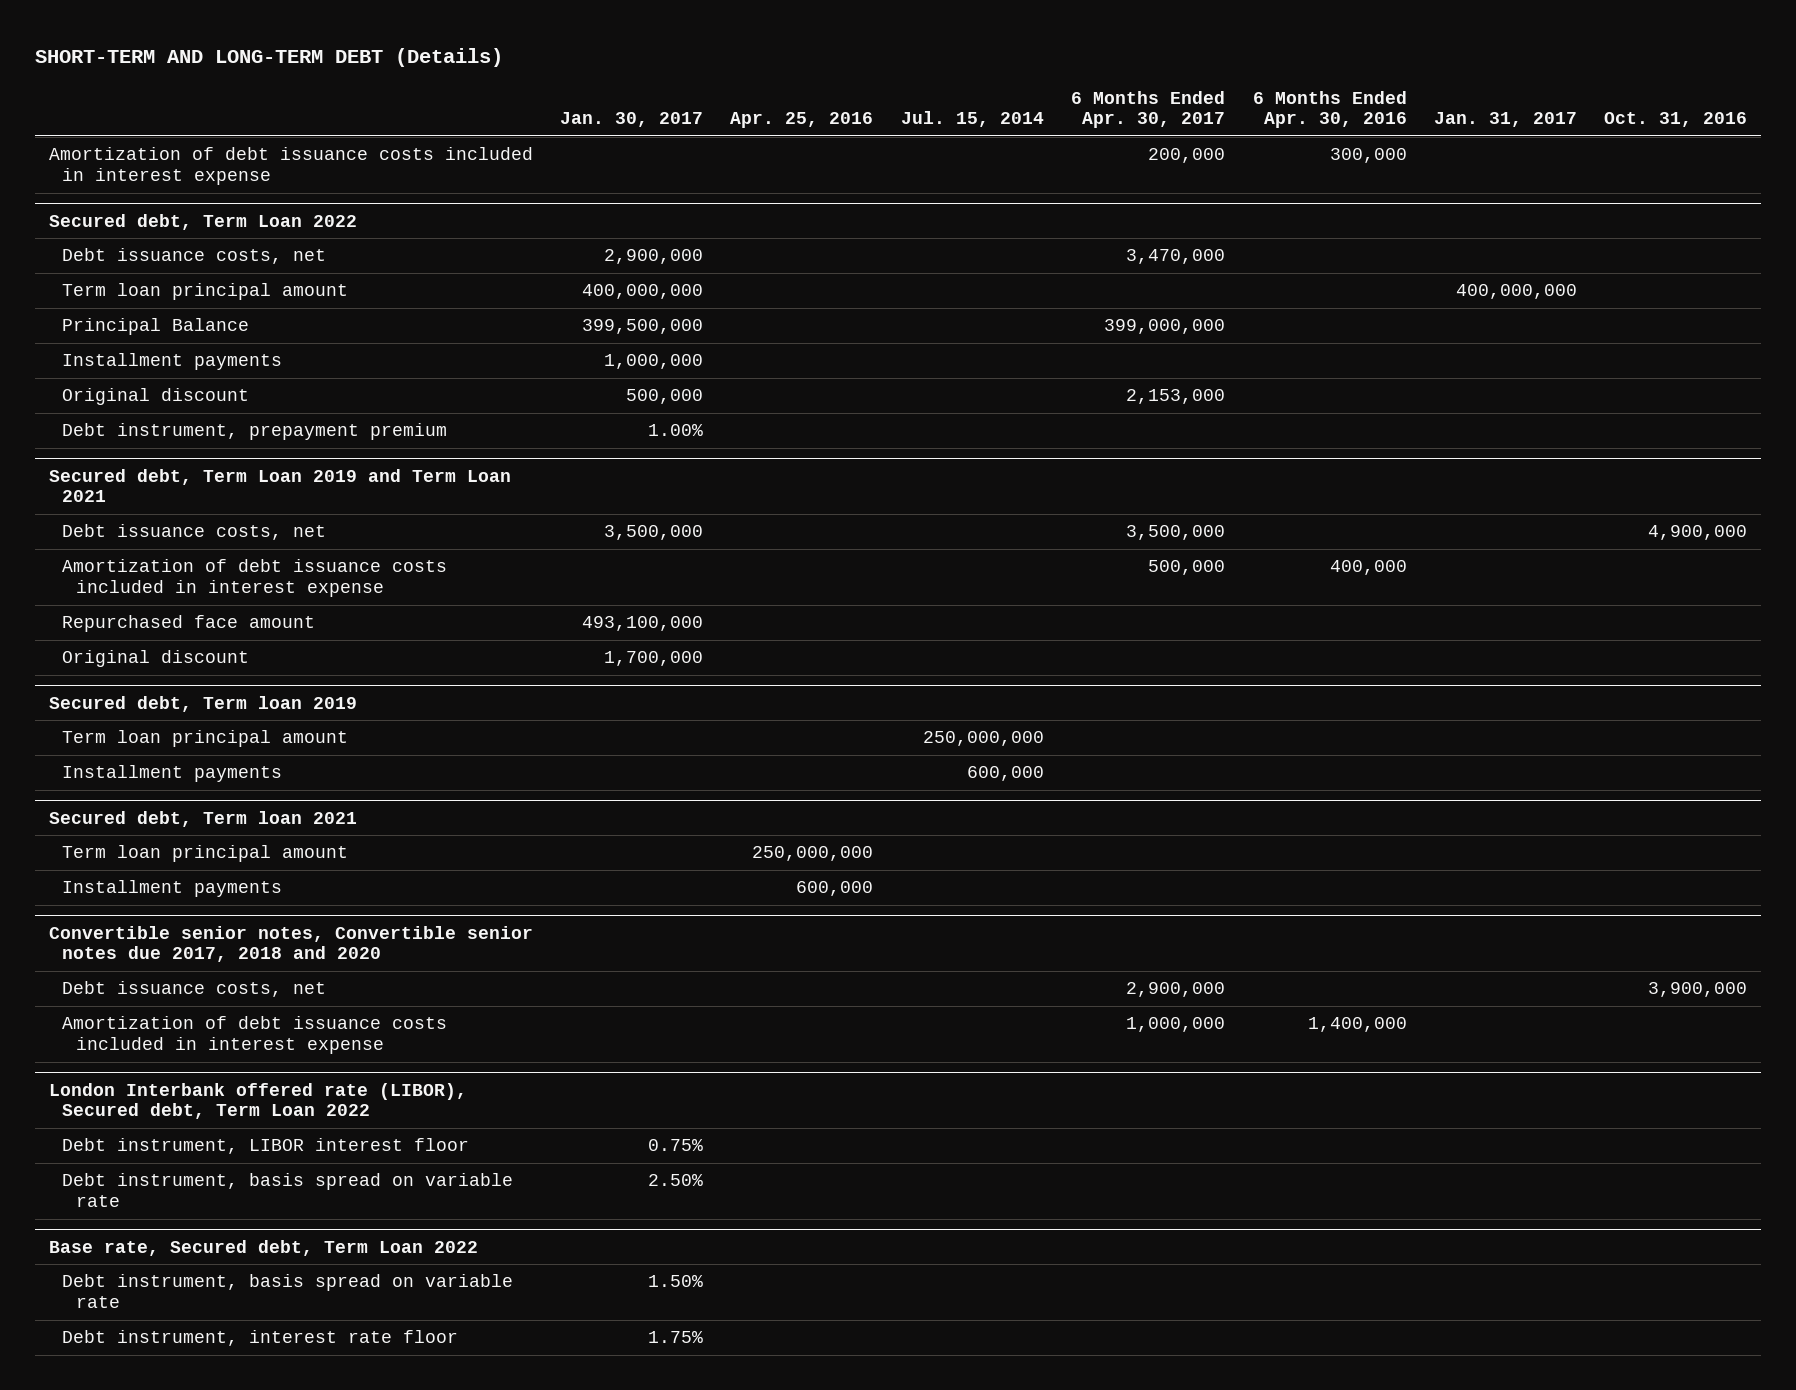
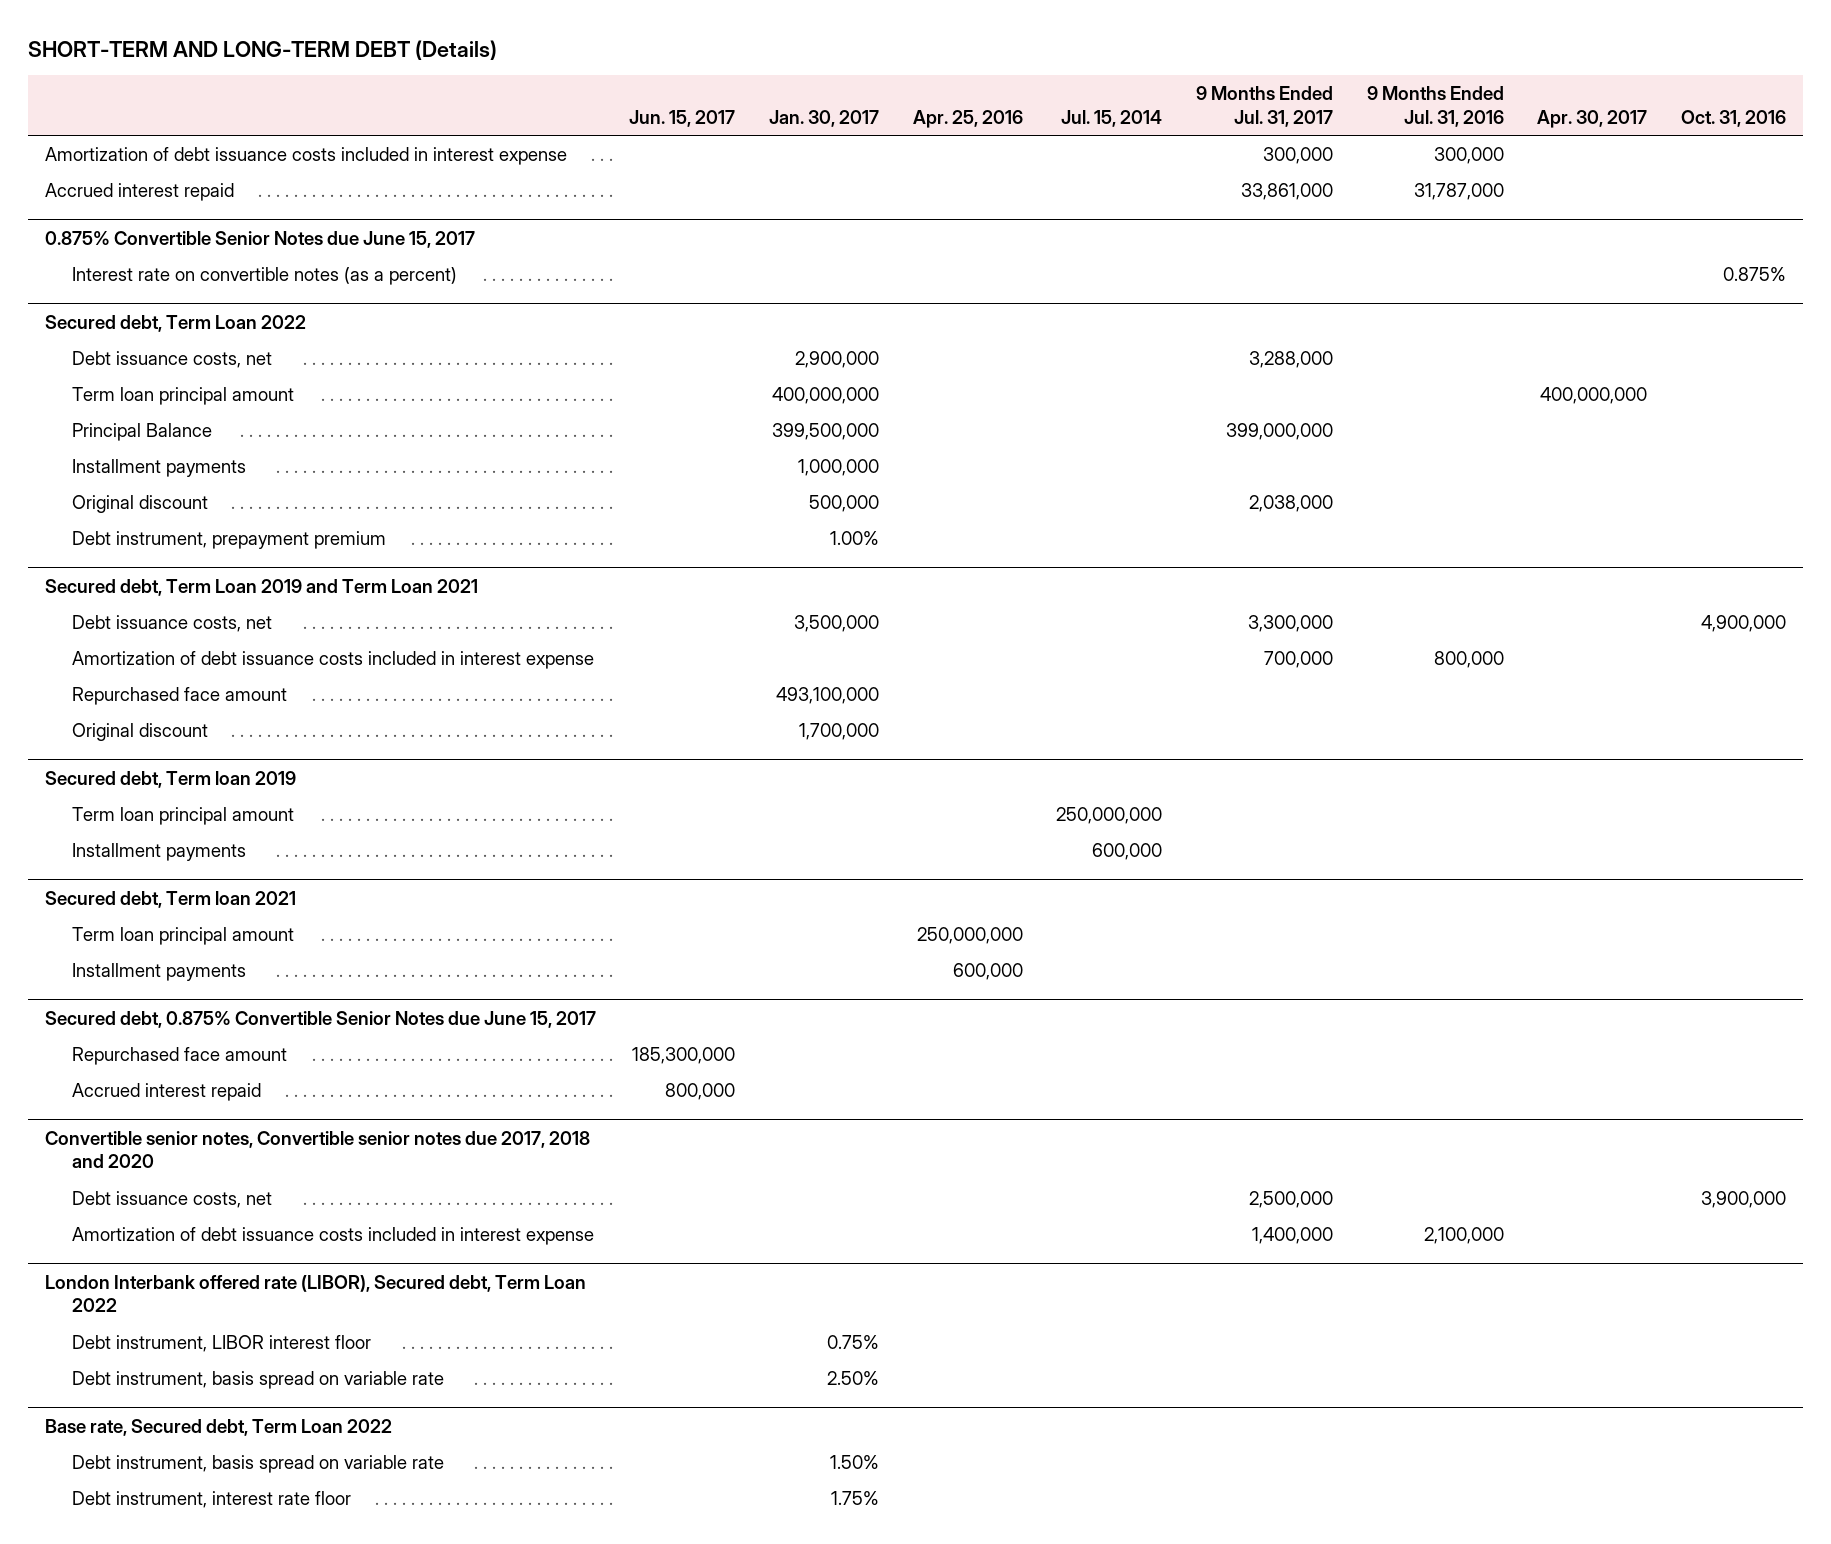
- | Jan. 30, 2017 | Apr. 25, 2016 | Jul. 15, 2014 | 6 Months Ended Apr. 30, 2017 | 6 Months Ended Apr. 30, 2016 | Jan. 31, 2017 | Oct. 31, 2016
+ | Jun. 15, 2017 | Jan. 30, 2017 | Apr. 25, 2016 | Jul. 15, 2014 | 9 Months Ended Jul. 31, 2017 | 9 Months Ended Jul. 31, 2016 | Apr. 30, 2017 | Oct. 31, 2016
+ Accrued interest repaid | | | | | 33,861,000 | 31,787,000 | |
+ 0.875% Convertible Senior Notes due June 15, 2017
+ Interest rate on convertible notes (as a percent) | | | | | | | | 0.875%
+ Secured debt, 0.875% Convertible Senior Notes due June 15, 2017
+ Repurchased face amount | 185,300,000 | | | | | | |
+ Accrued interest repaid | 800,000 | | | | | | |

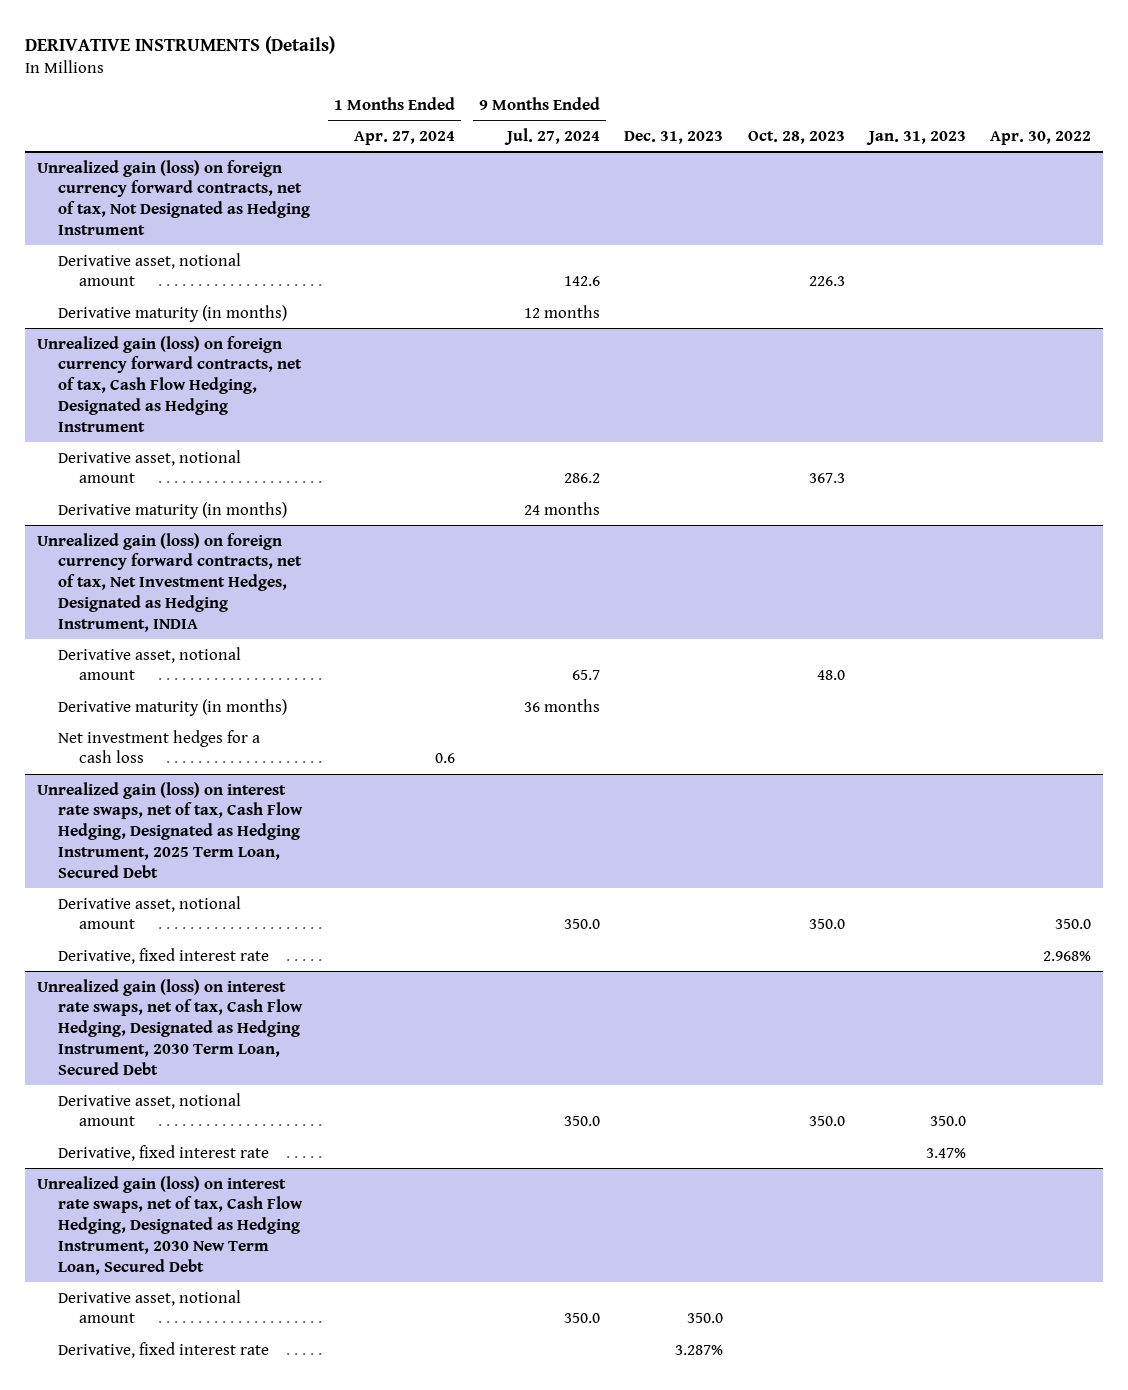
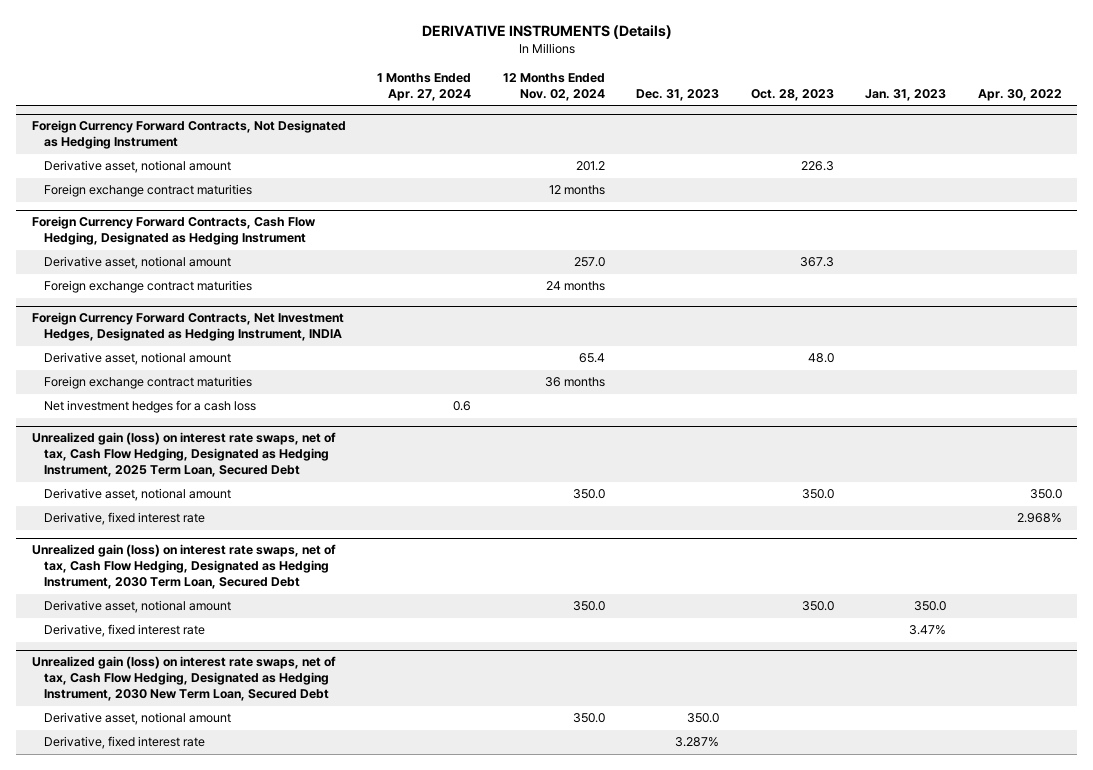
- | 1 Months Ended Apr. 27, 2024 | 9 Months Ended Jul. 27, 2024 | Dec. 31, 2023 | Oct. 28, 2023 | Jan. 31, 2023 | Apr. 30, 2022
+ | 1 Months Ended Apr. 27, 2024 | 12 Months Ended Nov. 02, 2024 | Dec. 31, 2023 | Oct. 28, 2023 | Jan. 31, 2023 | Apr. 30, 2022
- Unrealized gain (loss) on foreign currency forward contracts, net of tax, Not Designated as Hedging Instrument
+ Foreign Currency Forward Contracts, Not Designated as Hedging Instrument
- Derivative maturity (in months) | | 12 months | | | |
- Unrealized gain (loss) on foreign currency forward contracts, net of tax, Cash Flow Hedging, Designated as Hedging Instrument
+ Foreign exchange contract maturities | | 12 months | | | |
+ Foreign Currency Forward Contracts, Cash Flow Hedging, Designated as Hedging Instrument
- Derivative maturity (in months) | | 24 months | | | |
- Unrealized gain (loss) on foreign currency forward contracts, net of tax, Net Investment Hedges, Designated as Hedging Instrument, INDIA
+ Foreign exchange contract maturities | | 24 months | | | |
+ Foreign Currency Forward Contracts, Net Investment Hedges, Designated as Hedging Instrument, INDIA
- Derivative maturity (in months) | | 36 months | | | |
+ Foreign exchange contract maturities | | 36 months | | | |

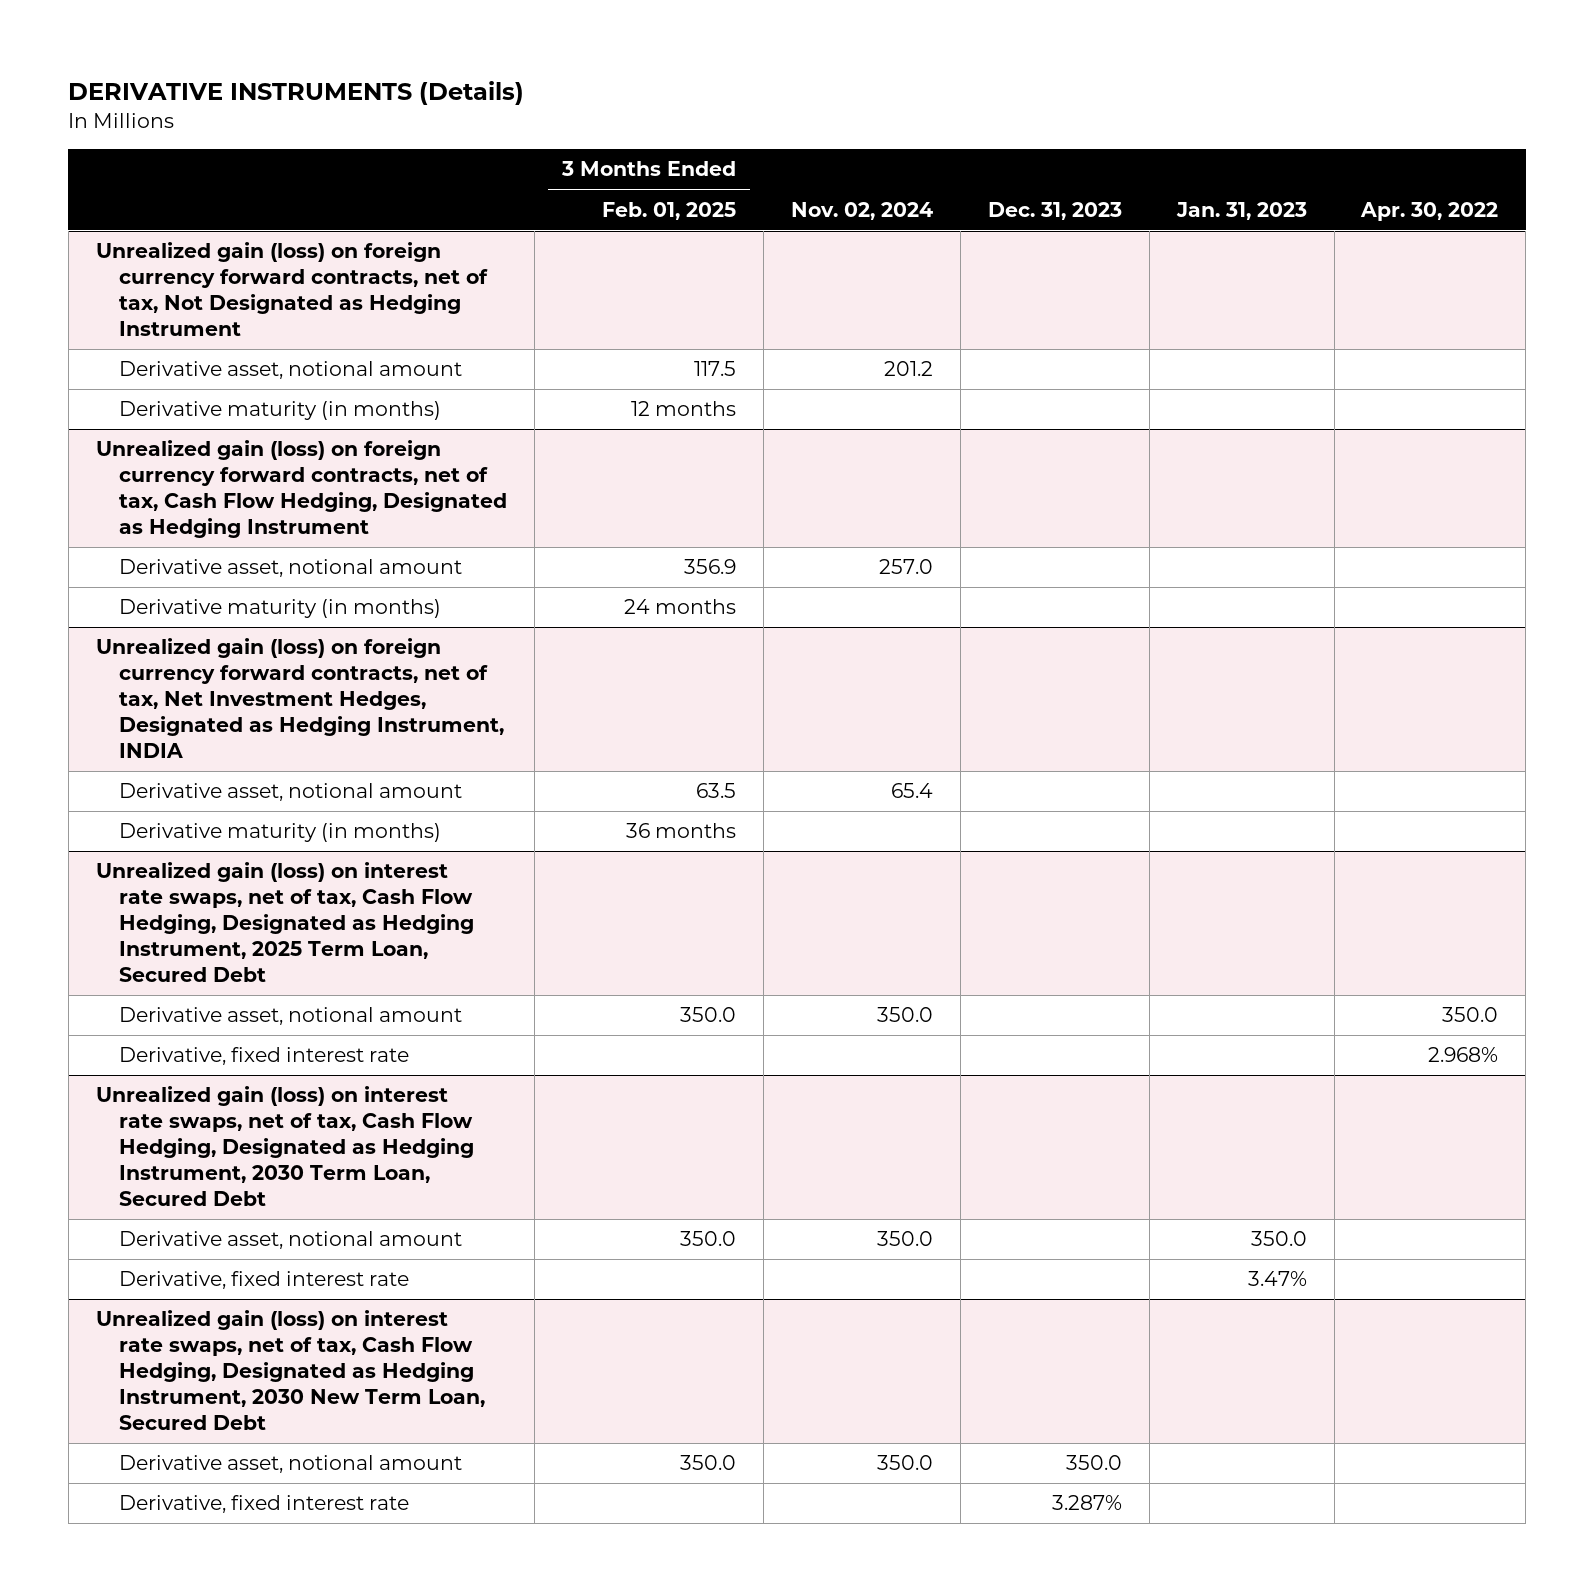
- | 1 Months Ended Apr. 27, 2024 | 12 Months Ended Nov. 02, 2024 | Dec. 31, 2023 | Oct. 28, 2023 | Jan. 31, 2023 | Apr. 30, 2022
+ | 3 Months Ended Feb. 01, 2025 | Nov. 02, 2024 | Dec. 31, 2023 | Jan. 31, 2023 | Apr. 30, 2022
- Foreign Currency Forward Contracts, Not Designated as Hedging Instrument
+ Unrealized gain (loss) on foreign currency forward contracts, net of tax, Not Designated as Hedging Instrument
- Foreign exchange contract maturities | | 12 months | | | |
- Foreign Currency Forward Contracts, Cash Flow Hedging, Designated as Hedging Instrument
+ Derivative maturity (in months) | 12 months | | | |
+ Unrealized gain (loss) on foreign currency forward contracts, net of tax, Cash Flow Hedging, Designated as Hedging Instrument
- Foreign exchange contract maturities | | 24 months | | | |
- Foreign Currency Forward Contracts, Net Investment Hedges, Designated as Hedging Instrument, INDIA
+ Derivative maturity (in months) | 24 months | | | |
+ Unrealized gain (loss) on foreign currency forward contracts, net of tax, Net Investment Hedges, Designated as Hedging Instrument, INDIA
- Foreign exchange contract maturities | | 36 months | | | |
- Net investment hedges for a cash loss | 0.6 | | | | |
+ Derivative maturity (in months) | 36 months | | | |

